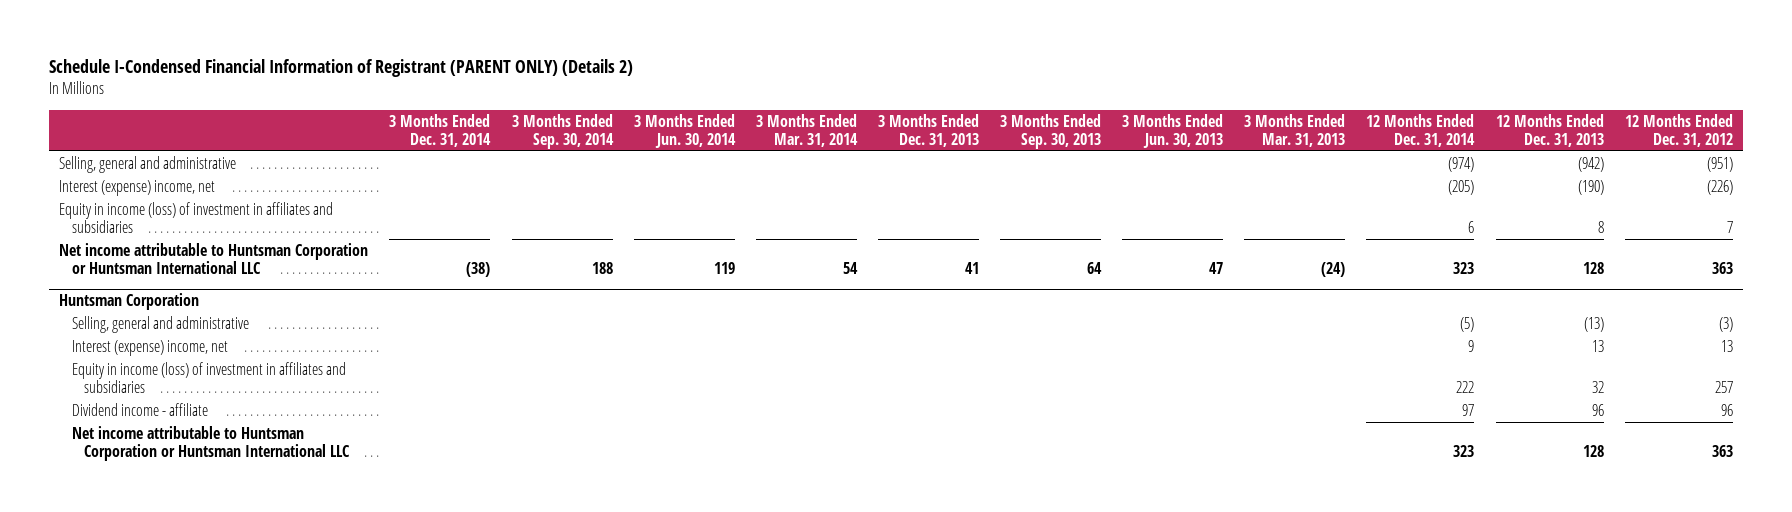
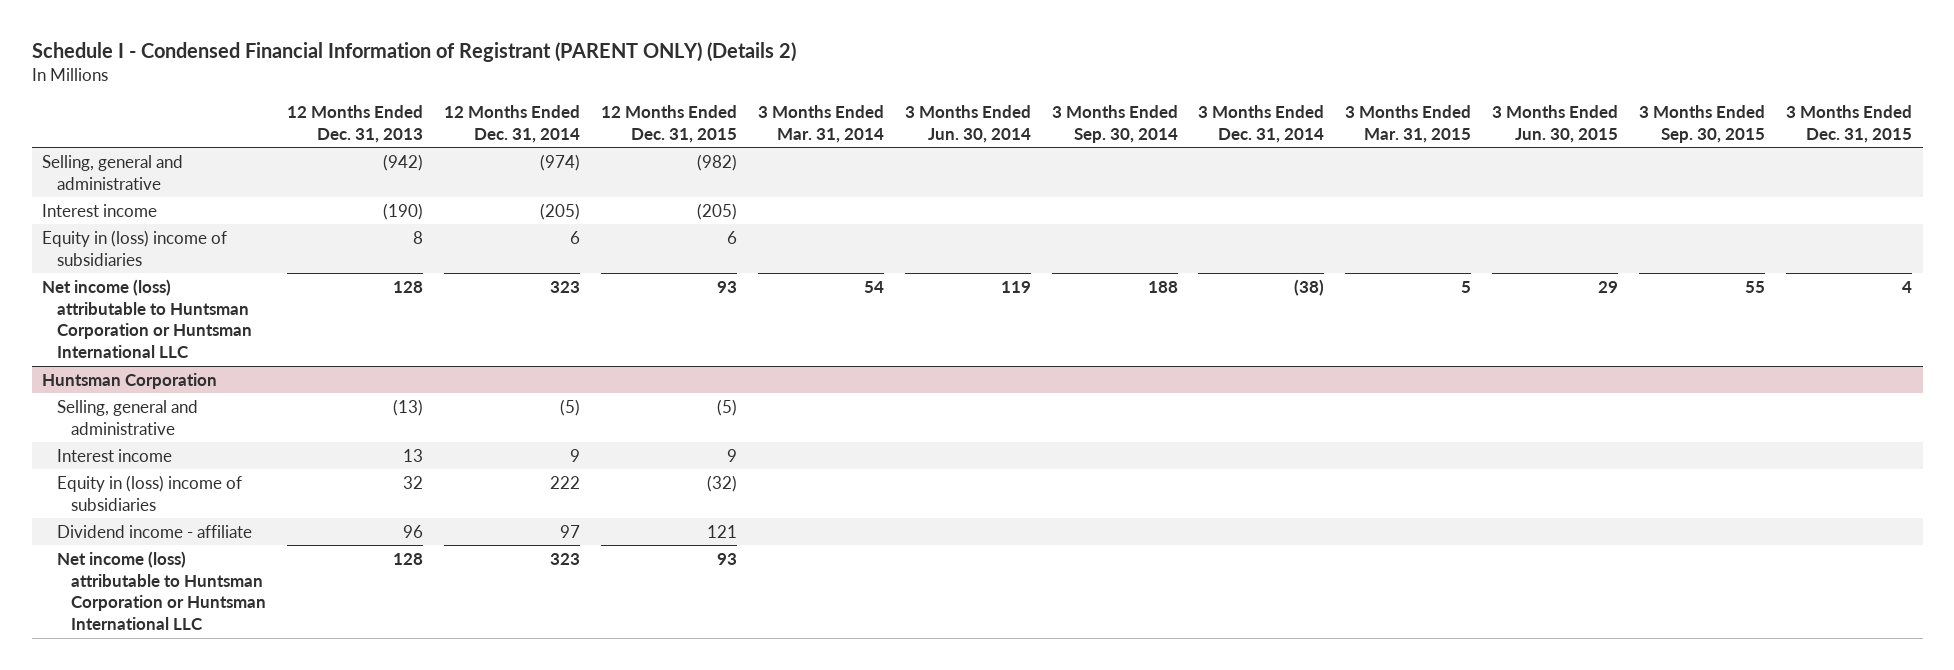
- Schedule I-Condensed Financial Information of Registrant (PARENT ONLY) (Details 2)
+ Schedule I - Condensed Financial Information of Registrant (PARENT ONLY) (Details 2)
- | 3 Months Ended Dec. 31, 2014 | 3 Months Ended Sep. 30, 2014 | 3 Months Ended Jun. 30, 2014 | 3 Months Ended Mar. 31, 2014 | 3 Months Ended Dec. 31, 2013 | 3 Months Ended Sep. 30, 2013 | 3 Months Ended Jun. 30, 2013 | 3 Months Ended Mar. 31, 2013 | 12 Months Ended Dec. 31, 2014 | 12 Months Ended Dec. 31, 2013 | 12 Months Ended Dec. 31, 2012
+ | 12 Months Ended Dec. 31, 2013 | 12 Months Ended Dec. 31, 2014 | 12 Months Ended Dec. 31, 2015 | 3 Months Ended Mar. 31, 2014 | 3 Months Ended Jun. 30, 2014 | 3 Months Ended Sep. 30, 2014 | 3 Months Ended Dec. 31, 2014 | 3 Months Ended Mar. 31, 2015 | 3 Months Ended Jun. 30, 2015 | 3 Months Ended Sep. 30, 2015 | 3 Months Ended Dec. 31, 2015
- Interest (expense) income, net | | | | | | | | | (205) | (190) | (226)
- Equity in income (loss) of investment in affiliates and subsidiaries | | | | | | | | | 6 | 8 | 7
- Net income attributable to Huntsman Corporation or Huntsman International LLC | (38) | 188 | 119 | 54 | 41 | 64 | 47 | (24) | 323 | 128 | 363
+ Interest income | (190) | (205) | (205) | | | | | | | |
+ Equity in (loss) income of subsidiaries | 8 | 6 | 6 | | | | | | | |
+ Net income (loss) attributable to Huntsman Corporation or Huntsman International LLC | 128 | 323 | 93 | 54 | 119 | 188 | (38) | 5 | 29 | 55 | 4
@ Huntsman Corporation
- Interest (expense) income, net | | | | | | | | | 9 | 13 | 13
- Equity in income (loss) of investment in affiliates and subsidiaries | | | | | | | | | 222 | 32 | 257
+ Interest income | 13 | 9 | 9 | | | | | | | |
+ Equity in (loss) income of subsidiaries | 32 | 222 | (32) | | | | | | | |
- Net income attributable to Huntsman Corporation or Huntsman International LLC | | | | | | | | | 323 | 128 | 363
+ Net income (loss) attributable to Huntsman Corporation or Huntsman International LLC | 128 | 323 | 93 | | | | | | | |

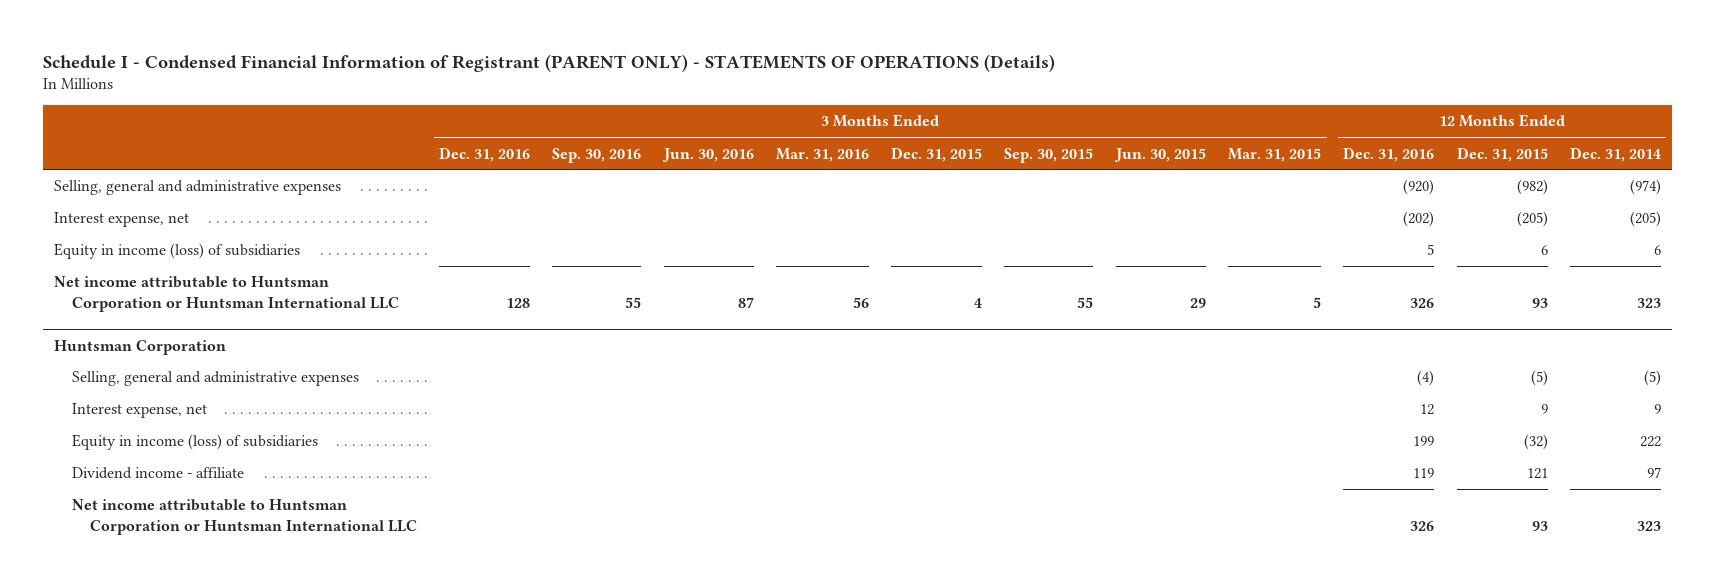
- Schedule I - Condensed Financial Information of Registrant (PARENT ONLY) (Details 2)
+ Schedule I - Condensed Financial Information of Registrant (PARENT ONLY) - STATEMENTS OF OPERATIONS (Details)
- | 12 Months Ended Dec. 31, 2013 | 12 Months Ended Dec. 31, 2014 | 12 Months Ended Dec. 31, 2015 | 3 Months Ended Mar. 31, 2014 | 3 Months Ended Jun. 30, 2014 | 3 Months Ended Sep. 30, 2014 | 3 Months Ended Dec. 31, 2014 | 3 Months Ended Mar. 31, 2015 | 3 Months Ended Jun. 30, 2015 | 3 Months Ended Sep. 30, 2015 | 3 Months Ended Dec. 31, 2015
+ | 3 Months Ended Dec. 31, 2016 | 3 Months Ended Sep. 30, 2016 | 3 Months Ended Jun. 30, 2016 | 3 Months Ended Mar. 31, 2016 | 3 Months Ended Dec. 31, 2015 | 3 Months Ended Sep. 30, 2015 | 3 Months Ended Jun. 30, 2015 | 3 Months Ended Mar. 31, 2015 | 12 Months Ended Dec. 31, 2016 | 12 Months Ended Dec. 31, 2015 | 12 Months Ended Dec. 31, 2014
- Selling, general and administrative | (942) | (974) | (982) | | | | | | | |
- Interest income | (190) | (205) | (205) | | | | | | | |
- Equity in (loss) income of subsidiaries | 8 | 6 | 6 | | | | | | | |
- Net income (loss) attributable to Huntsman Corporation or Huntsman International LLC | 128 | 323 | 93 | 54 | 119 | 188 | (38) | 5 | 29 | 55 | 4
+ Selling, general and administrative expenses | | | | | | | | | (920) | (982) | (974)
+ Interest expense, net | | | | | | | | | (202) | (205) | (205)
+ Equity in income (loss) of subsidiaries | | | | | | | | | 5 | 6 | 6
+ Net income attributable to Huntsman Corporation or Huntsman International LLC | 128 | 55 | 87 | 56 | 4 | 55 | 29 | 5 | 326 | 93 | 323
@ Huntsman Corporation
- Selling, general and administrative | (13) | (5) | (5) | | | | | | | |
- Interest income | 13 | 9 | 9 | | | | | | | |
- Equity in (loss) income of subsidiaries | 32 | 222 | (32) | | | | | | | |
+ Selling, general and administrative expenses | | | | | | | | | (4) | (5) | (5)
+ Interest expense, net | | | | | | | | | 12 | 9 | 9
+ Equity in income (loss) of subsidiaries | | | | | | | | | 199 | (32) | 222
- Net income (loss) attributable to Huntsman Corporation or Huntsman International LLC | 128 | 323 | 93 | | | | | | | |
+ Net income attributable to Huntsman Corporation or Huntsman International LLC | | | | | | | | | 326 | 93 | 323

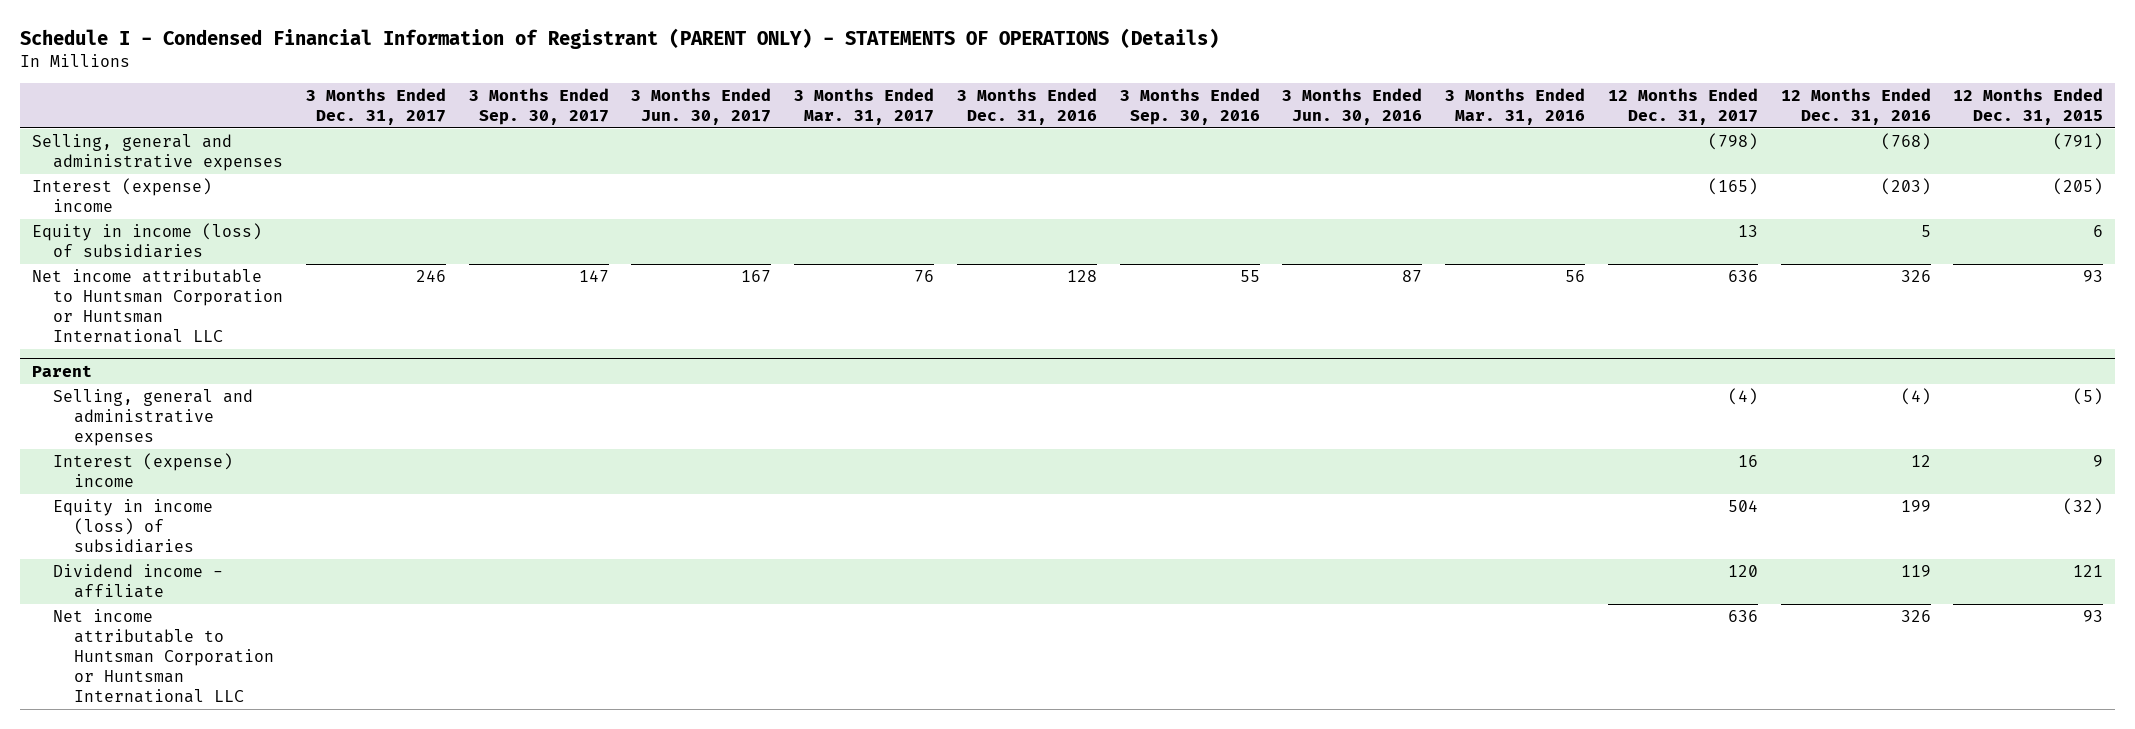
- | 3 Months Ended Dec. 31, 2016 | 3 Months Ended Sep. 30, 2016 | 3 Months Ended Jun. 30, 2016 | 3 Months Ended Mar. 31, 2016 | 3 Months Ended Dec. 31, 2015 | 3 Months Ended Sep. 30, 2015 | 3 Months Ended Jun. 30, 2015 | 3 Months Ended Mar. 31, 2015 | 12 Months Ended Dec. 31, 2016 | 12 Months Ended Dec. 31, 2015 | 12 Months Ended Dec. 31, 2014
+ | 3 Months Ended Dec. 31, 2017 | 3 Months Ended Sep. 30, 2017 | 3 Months Ended Jun. 30, 2017 | 3 Months Ended Mar. 31, 2017 | 3 Months Ended Dec. 31, 2016 | 3 Months Ended Sep. 30, 2016 | 3 Months Ended Jun. 30, 2016 | 3 Months Ended Mar. 31, 2016 | 12 Months Ended Dec. 31, 2017 | 12 Months Ended Dec. 31, 2016 | 12 Months Ended Dec. 31, 2015
- Selling, general and administrative expenses | | | | | | | | | (920) | (982) | (974)
- Interest expense, net | | | | | | | | | (202) | (205) | (205)
+ Selling, general and administrative expenses | | | | | | | | | (798) | (768) | (791)
+ Interest (expense) income | | | | | | | | | (165) | (203) | (205)
- Huntsman Corporation
+ Parent
- Interest expense, net | | | | | | | | | 12 | 9 | 9
+ Interest (expense) income | | | | | | | | | 16 | 12 | 9

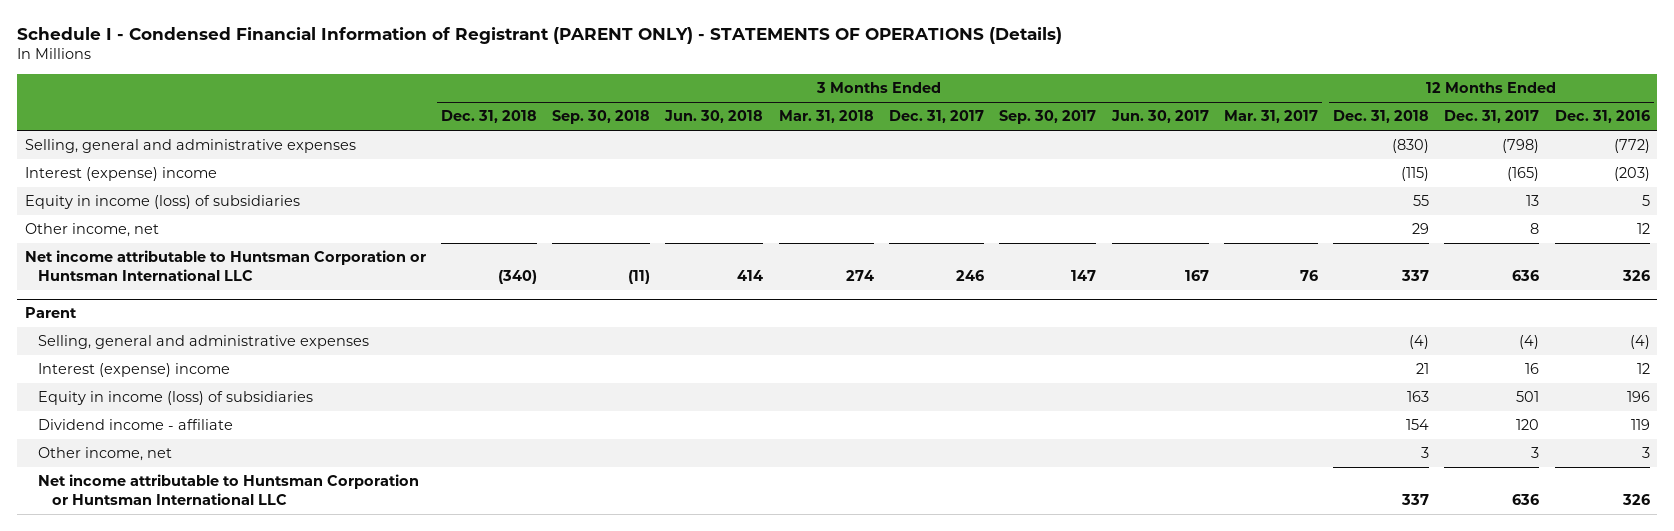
- | 3 Months Ended Dec. 31, 2017 | 3 Months Ended Sep. 30, 2017 | 3 Months Ended Jun. 30, 2017 | 3 Months Ended Mar. 31, 2017 | 3 Months Ended Dec. 31, 2016 | 3 Months Ended Sep. 30, 2016 | 3 Months Ended Jun. 30, 2016 | 3 Months Ended Mar. 31, 2016 | 12 Months Ended Dec. 31, 2017 | 12 Months Ended Dec. 31, 2016 | 12 Months Ended Dec. 31, 2015
+ | 3 Months Ended Dec. 31, 2018 | 3 Months Ended Sep. 30, 2018 | 3 Months Ended Jun. 30, 2018 | 3 Months Ended Mar. 31, 2018 | 3 Months Ended Dec. 31, 2017 | 3 Months Ended Sep. 30, 2017 | 3 Months Ended Jun. 30, 2017 | 3 Months Ended Mar. 31, 2017 | 12 Months Ended Dec. 31, 2018 | 12 Months Ended Dec. 31, 2017 | 12 Months Ended Dec. 31, 2016
- Selling, general and administrative expenses | | | | | | | | | (798) | (768) | (791)
+ Selling, general and administrative expenses | | | | | | | | | (830) | (798) | (772)
+ Other income, net | | | | | | | | | 29 | 8 | 12
@ Parent
- Equity in income (loss) of subsidiaries | | | | | | | | | 504 | 199 | (32)
+ Equity in income (loss) of subsidiaries | | | | | | | | | 163 | 501 | 196
+ Other income, net | | | | | | | | | 3 | 3 | 3

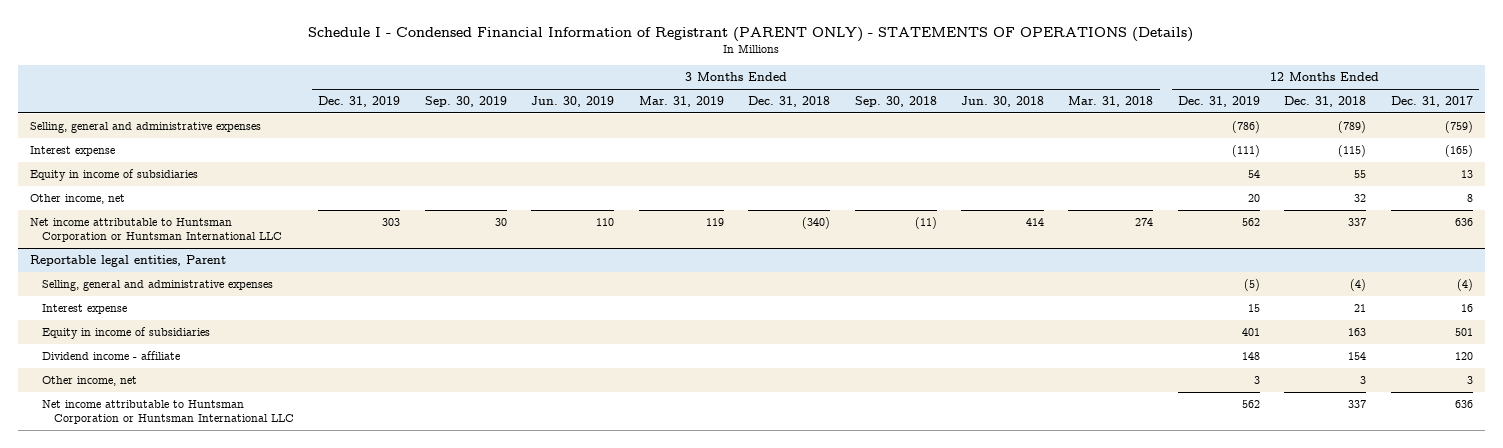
- | 3 Months Ended Dec. 31, 2018 | 3 Months Ended Sep. 30, 2018 | 3 Months Ended Jun. 30, 2018 | 3 Months Ended Mar. 31, 2018 | 3 Months Ended Dec. 31, 2017 | 3 Months Ended Sep. 30, 2017 | 3 Months Ended Jun. 30, 2017 | 3 Months Ended Mar. 31, 2017 | 12 Months Ended Dec. 31, 2018 | 12 Months Ended Dec. 31, 2017 | 12 Months Ended Dec. 31, 2016
+ | 3 Months Ended Dec. 31, 2019 | 3 Months Ended Sep. 30, 2019 | 3 Months Ended Jun. 30, 2019 | 3 Months Ended Mar. 31, 2019 | 3 Months Ended Dec. 31, 2018 | 3 Months Ended Sep. 30, 2018 | 3 Months Ended Jun. 30, 2018 | 3 Months Ended Mar. 31, 2018 | 12 Months Ended Dec. 31, 2019 | 12 Months Ended Dec. 31, 2018 | 12 Months Ended Dec. 31, 2017
- Selling, general and administrative expenses | | | | | | | | | (830) | (798) | (772)
- Interest (expense) income | | | | | | | | | (115) | (165) | (203)
- Equity in income (loss) of subsidiaries | | | | | | | | | 55 | 13 | 5
- Other income, net | | | | | | | | | 29 | 8 | 12
+ Selling, general and administrative expenses | | | | | | | | | (786) | (789) | (759)
+ Interest expense | | | | | | | | | (111) | (115) | (165)
+ Equity in income of subsidiaries | | | | | | | | | 54 | 55 | 13
+ Other income, net | | | | | | | | | 20 | 32 | 8
- Parent
+ Reportable legal entities, Parent
- Interest (expense) income | | | | | | | | | 21 | 16 | 12
- Equity in income (loss) of subsidiaries | | | | | | | | | 163 | 501 | 196
+ Interest expense | | | | | | | | | 15 | 21 | 16
+ Equity in income of subsidiaries | | | | | | | | | 401 | 163 | 501

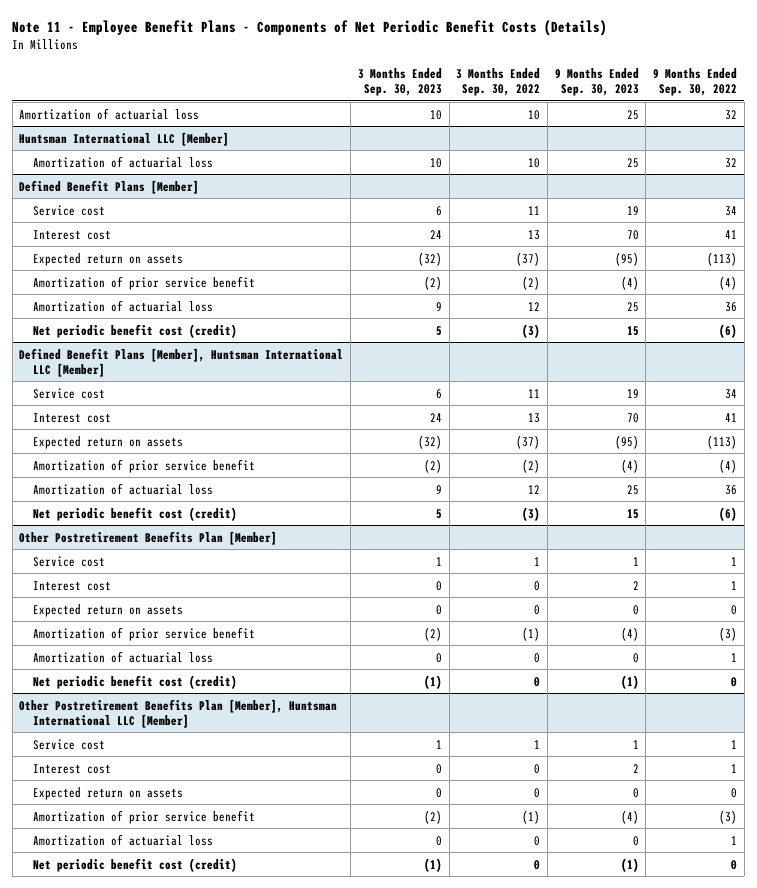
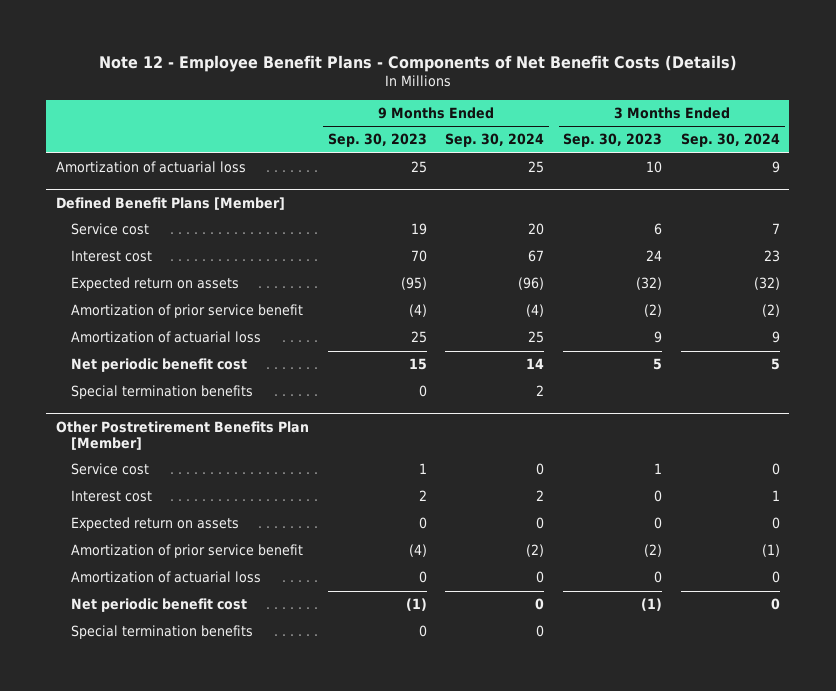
- Note 11 - Employee Benefit Plans - Components of Net Periodic Benefit Costs (Details)
+ Note 12 - Employee Benefit Plans - Components of Net Benefit Costs (Details)
- | 3 Months Ended Sep. 30, 2023 | 3 Months Ended Sep. 30, 2022 | 9 Months Ended Sep. 30, 2023 | 9 Months Ended Sep. 30, 2022
+ | 9 Months Ended Sep. 30, 2023 | 9 Months Ended Sep. 30, 2024 | 3 Months Ended Sep. 30, 2023 | 3 Months Ended Sep. 30, 2024
- Huntsman International LLC [Member]
- Amortization of actuarial loss | 10 | 10 | 25 | 32
@ Defined Benefit Plans [Member]
- Net periodic benefit cost (credit) | 5 | (3) | 15 | (6)
- Defined Benefit Plans [Member], Huntsman International LLC [Member]
- Service cost | 6 | 11 | 19 | 34
- Interest cost | 24 | 13 | 70 | 41
- Expected return on assets | (32) | (37) | (95) | (113)
- Amortization of prior service benefit | (2) | (2) | (4) | (4)
- Amortization of actuarial loss | 9 | 12 | 25 | 36
- Net periodic benefit cost (credit) | 5 | (3) | 15 | (6)
@ Defined Benefit Plans [Member]
+ Net periodic benefit cost | 15 | 14 | 5 | 5
+ Special termination benefits | 0 | 2 | |
@ Other Postretirement Benefits Plan [Member]
- Net periodic benefit cost (credit) | (1) | 0 | (1) | 0
- Other Postretirement Benefits Plan [Member], Huntsman International LLC [Member]
- Service cost | 1 | 1 | 1 | 1
- Interest cost | 0 | 0 | 2 | 1
- Expected return on assets | 0 | 0 | 0 | 0
- Amortization of prior service benefit | (2) | (1) | (4) | (3)
- Amortization of actuarial loss | 0 | 0 | 0 | 1
- Net periodic benefit cost (credit) | (1) | 0 | (1) | 0
@ Other Postretirement Benefits Plan [Member]
+ Net periodic benefit cost | (1) | 0 | (1) | 0
+ Special termination benefits | 0 | 0 | |

